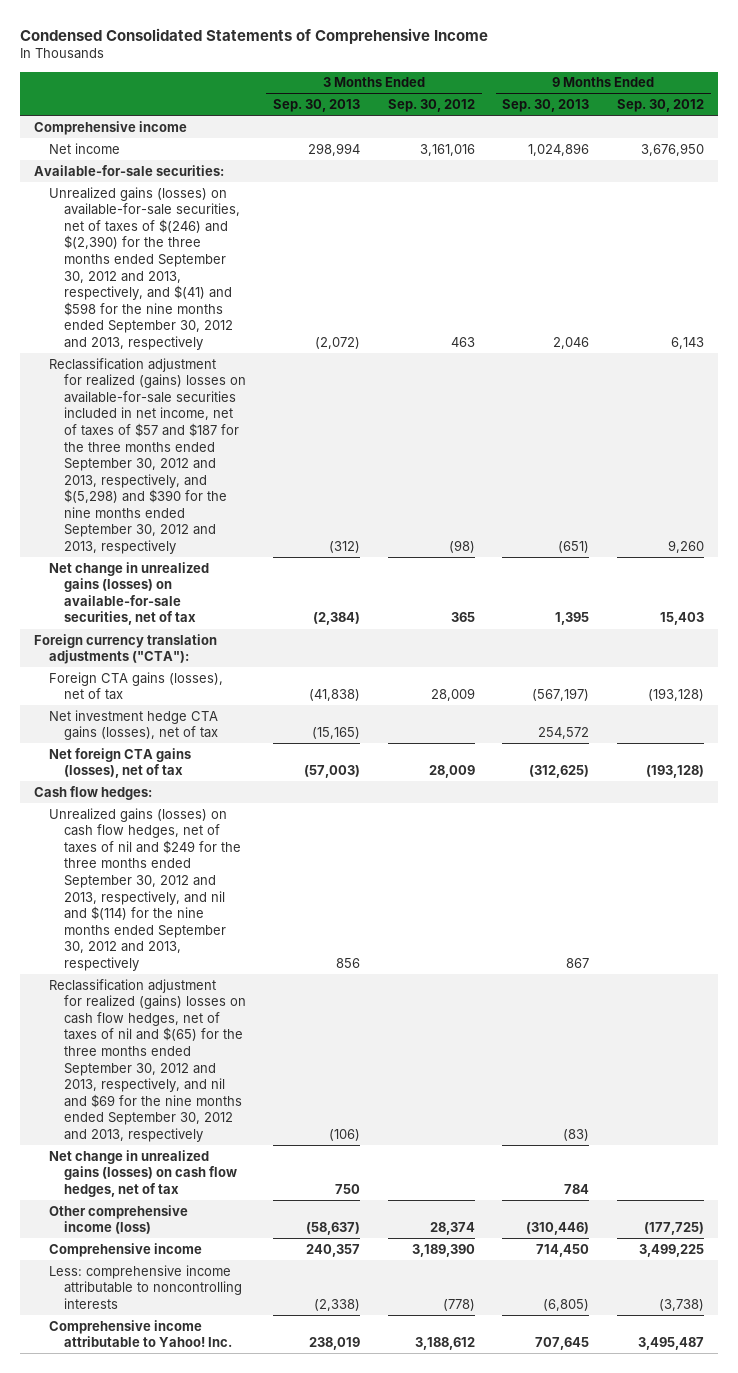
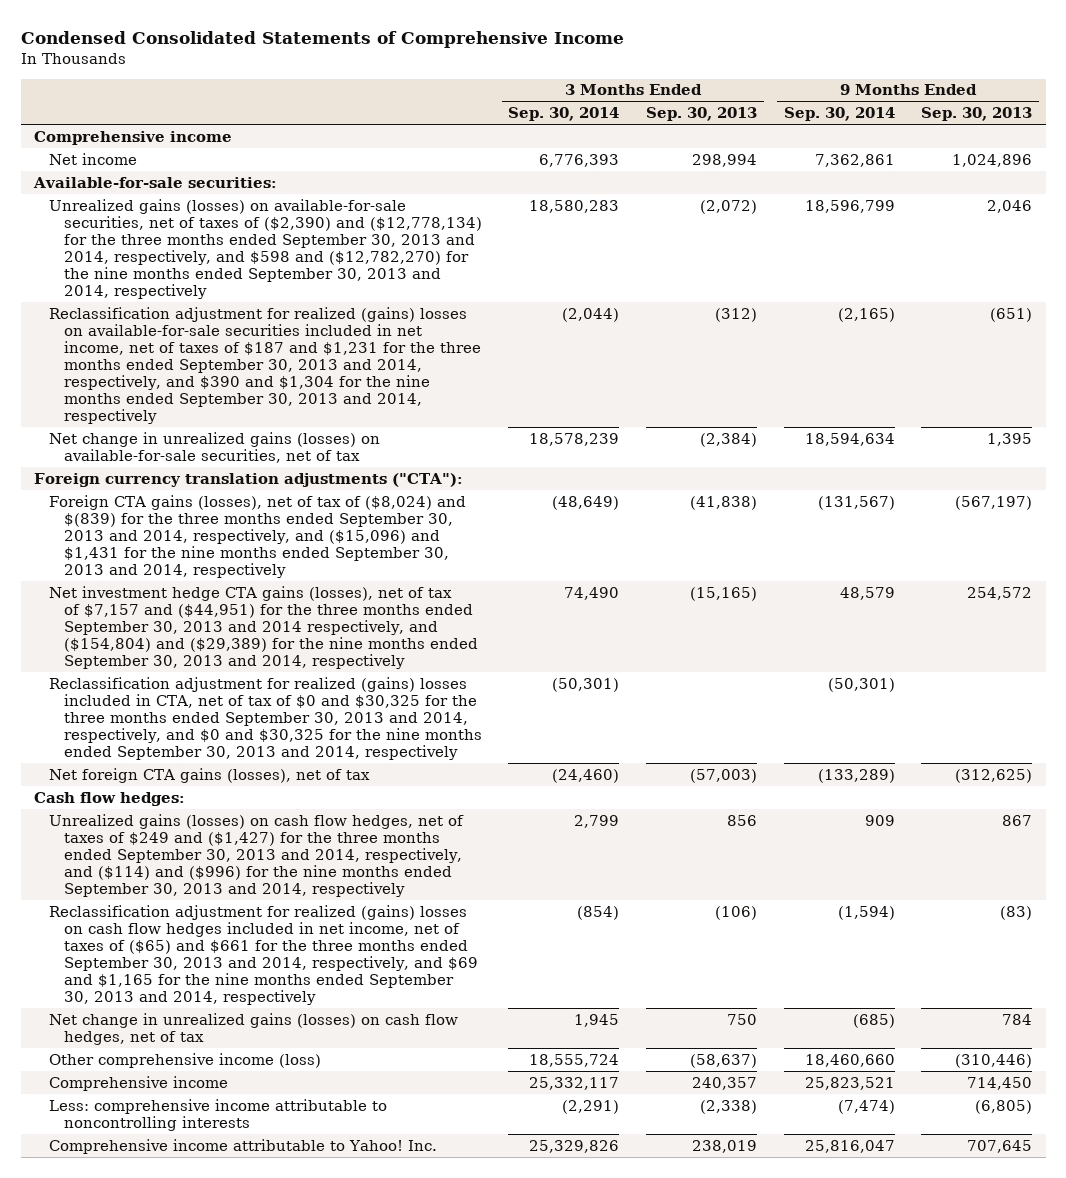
- | 3 Months Ended Sep. 30, 2013 | 3 Months Ended Sep. 30, 2012 | 9 Months Ended Sep. 30, 2013 | 9 Months Ended Sep. 30, 2012
+ | 3 Months Ended Sep. 30, 2014 | 3 Months Ended Sep. 30, 2013 | 9 Months Ended Sep. 30, 2014 | 9 Months Ended Sep. 30, 2013
- Unrealized gains (losses) on available-for-sale securities, net of taxes of $(246) and $(2,390) for the three months ended September 30, 2012 and 2013, respectively, and $(41) and $598 for the nine months ended September 30, 2012 and 2013, respectively | (2,072) | 463 | 2,046 | 6,143
- Reclassification adjustment for realized (gains) losses on available-for-sale securities included in net income, net of taxes of $57 and $187 for the three months ended September 30, 2012 and 2013, respectively, and $(5,298) and $390 for the nine months ended September 30, 2012 and 2013, respectively | (312) | (98) | (651) | 9,260
+ Unrealized gains (losses) on available-for-sale securities, net of taxes of ($2,390) and ($12,778,134) for the three months ended September 30, 2013 and 2014, respectively, and $598 and ($12,782,270) for the nine months ended September 30, 2013 and 2014, respectively | 18,580,283 | (2,072) | 18,596,799 | 2,046
+ Reclassification adjustment for realized (gains) losses on available-for-sale securities included in net income, net of taxes of $187 and $1,231 for the three months ended September 30, 2013 and 2014, respectively, and $390 and $1,304 for the nine months ended September 30, 2013 and 2014, respectively | (2,044) | (312) | (2,165) | (651)
- Foreign CTA gains (losses), net of tax | (41,838) | 28,009 | (567,197) | (193,128)
- Net investment hedge CTA gains (losses), net of tax | (15,165) | | 254,572 |
+ Foreign CTA gains (losses), net of tax of ($8,024) and $(839) for the three months ended September 30, 2013 and 2014, respectively, and ($15,096) and $1,431 for the nine months ended September 30, 2013 and 2014, respectively | (48,649) | (41,838) | (131,567) | (567,197)
+ Net investment hedge CTA gains (losses), net of tax of $7,157 and ($44,951) for the three months ended September 30, 2013 and 2014 respectively, and ($154,804) and ($29,389) for the nine months ended September 30, 2013 and 2014, respectively | 74,490 | (15,165) | 48,579 | 254,572
+ Reclassification adjustment for realized (gains) losses included in CTA, net of tax of $0 and $30,325 for the three months ended September 30, 2013 and 2014, respectively, and $0 and $30,325 for the nine months ended September 30, 2013 and 2014, respectively | (50,301) | | (50,301) |
- Unrealized gains (losses) on cash flow hedges, net of taxes of nil and $249 for the three months ended September 30, 2012 and 2013, respectively, and nil and $(114) for the nine months ended September 30, 2012 and 2013, respectively | 856 | | 867 |
- Reclassification adjustment for realized (gains) losses on cash flow hedges, net of taxes of nil and $(65) for the three months ended September 30, 2012 and 2013, respectively, and nil and $69 for the nine months ended September 30, 2012 and 2013, respectively | (106) | | (83) |
+ Unrealized gains (losses) on cash flow hedges, net of taxes of $249 and ($1,427) for the three months ended September 30, 2013 and 2014, respectively, and ($114) and ($996) for the nine months ended September 30, 2013 and 2014, respectively | 2,799 | 856 | 909 | 867
+ Reclassification adjustment for realized (gains) losses on cash flow hedges included in net income, net of taxes of ($65) and $661 for the three months ended September 30, 2013 and 2014, respectively, and $69 and $1,165 for the nine months ended September 30, 2013 and 2014, respectively | (854) | (106) | (1,594) | (83)

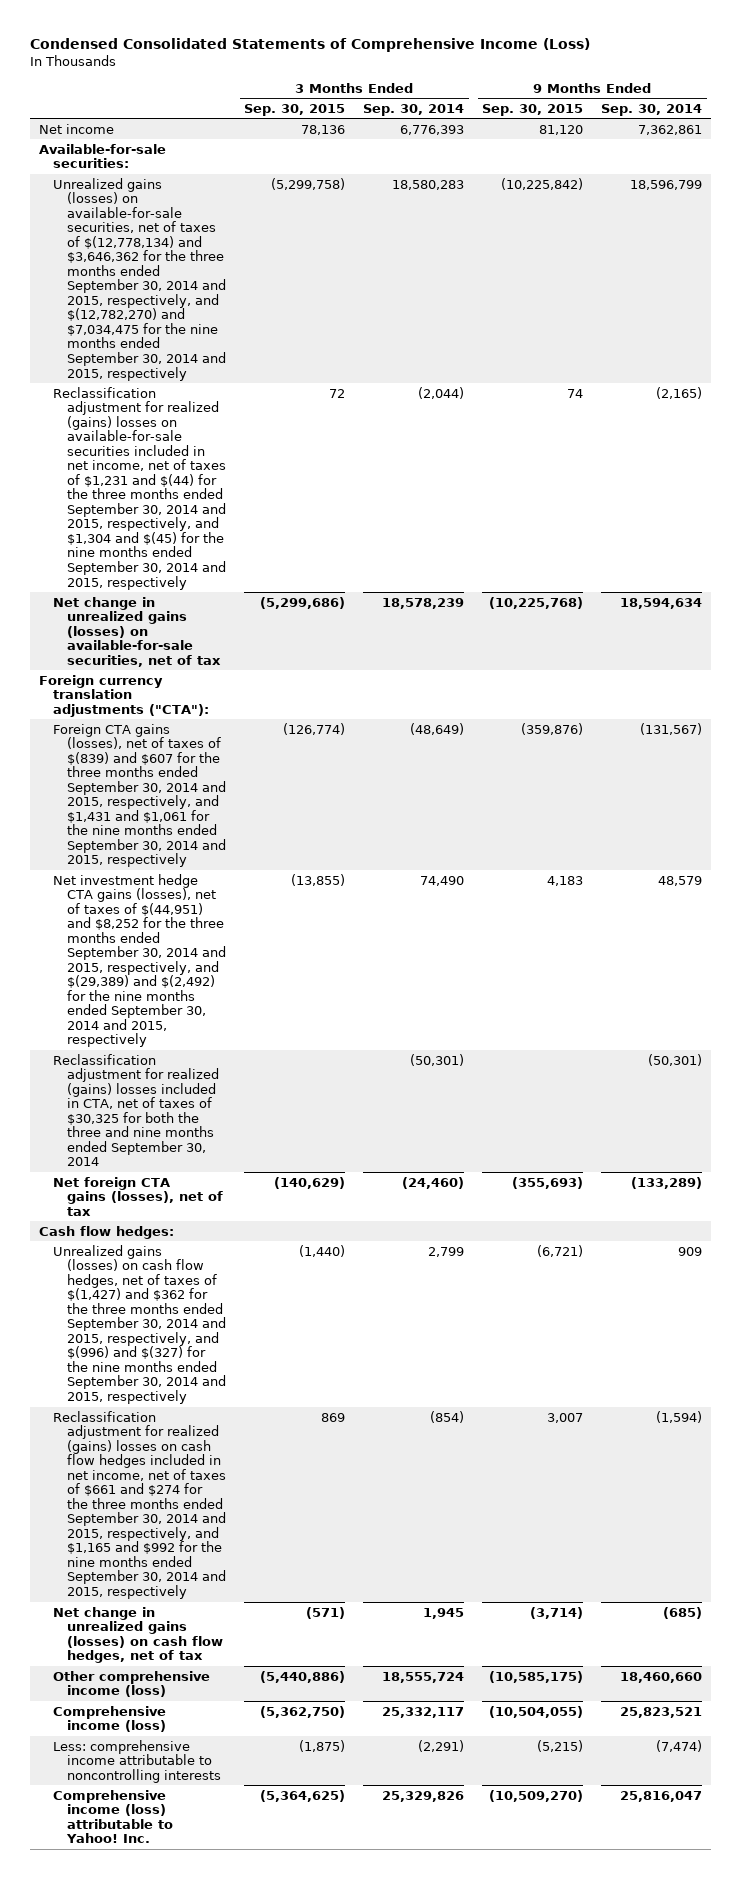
- Condensed Consolidated Statements of Comprehensive Income
+ Condensed Consolidated Statements of Comprehensive Income (Loss)
- | 3 Months Ended Sep. 30, 2014 | 3 Months Ended Sep. 30, 2013 | 9 Months Ended Sep. 30, 2014 | 9 Months Ended Sep. 30, 2013
+ | 3 Months Ended Sep. 30, 2015 | 3 Months Ended Sep. 30, 2014 | 9 Months Ended Sep. 30, 2015 | 9 Months Ended Sep. 30, 2014
- Comprehensive income
- Unrealized gains (losses) on available-for-sale securities, net of taxes of ($2,390) and ($12,778,134) for the three months ended September 30, 2013 and 2014, respectively, and $598 and ($12,782,270) for the nine months ended September 30, 2013 and 2014, respectively | 18,580,283 | (2,072) | 18,596,799 | 2,046
- Reclassification adjustment for realized (gains) losses on available-for-sale securities included in net income, net of taxes of $187 and $1,231 for the three months ended September 30, 2013 and 2014, respectively, and $390 and $1,304 for the nine months ended September 30, 2013 and 2014, respectively | (2,044) | (312) | (2,165) | (651)
+ Unrealized gains (losses) on available-for-sale securities, net of taxes of $(12,778,134) and $3,646,362 for the three months ended September 30, 2014 and 2015, respectively, and $(12,782,270) and $7,034,475 for the nine months ended September 30, 2014 and 2015, respectively | (5,299,758) | 18,580,283 | (10,225,842) | 18,596,799
+ Reclassification adjustment for realized (gains) losses on available-for-sale securities included in net income, net of taxes of $1,231 and $(44) for the three months ended September 30, 2014 and 2015, respectively, and $1,304 and $(45) for the nine months ended September 30, 2014 and 2015, respectively | 72 | (2,044) | 74 | (2,165)
- Foreign CTA gains (losses), net of tax of ($8,024) and $(839) for the three months ended September 30, 2013 and 2014, respectively, and ($15,096) and $1,431 for the nine months ended September 30, 2013 and 2014, respectively | (48,649) | (41,838) | (131,567) | (567,197)
- Net investment hedge CTA gains (losses), net of tax of $7,157 and ($44,951) for the three months ended September 30, 2013 and 2014 respectively, and ($154,804) and ($29,389) for the nine months ended September 30, 2013 and 2014, respectively | 74,490 | (15,165) | 48,579 | 254,572
- Reclassification adjustment for realized (gains) losses included in CTA, net of tax of $0 and $30,325 for the three months ended September 30, 2013 and 2014, respectively, and $0 and $30,325 for the nine months ended September 30, 2013 and 2014, respectively | (50,301) | | (50,301) |
+ Foreign CTA gains (losses), net of taxes of $(839) and $607 for the three months ended September 30, 2014 and 2015, respectively, and $1,431 and $1,061 for the nine months ended September 30, 2014 and 2015, respectively | (126,774) | (48,649) | (359,876) | (131,567)
+ Net investment hedge CTA gains (losses), net of taxes of $(44,951) and $8,252 for the three months ended September 30, 2014 and 2015, respectively, and $(29,389) and $(2,492) for the nine months ended September 30, 2014 and 2015, respectively | (13,855) | 74,490 | 4,183 | 48,579
+ Reclassification adjustment for realized (gains) losses included in CTA, net of taxes of $30,325 for both the three and nine months ended September 30, 2014 | | (50,301) | | (50,301)
- Unrealized gains (losses) on cash flow hedges, net of taxes of $249 and ($1,427) for the three months ended September 30, 2013 and 2014, respectively, and ($114) and ($996) for the nine months ended September 30, 2013 and 2014, respectively | 2,799 | 856 | 909 | 867
- Reclassification adjustment for realized (gains) losses on cash flow hedges included in net income, net of taxes of ($65) and $661 for the three months ended September 30, 2013 and 2014, respectively, and $69 and $1,165 for the nine months ended September 30, 2013 and 2014, respectively | (854) | (106) | (1,594) | (83)
+ Unrealized gains (losses) on cash flow hedges, net of taxes of $(1,427) and $362 for the three months ended September 30, 2014 and 2015, respectively, and $(996) and $(327) for the nine months ended September 30, 2014 and 2015, respectively | (1,440) | 2,799 | (6,721) | 909
+ Reclassification adjustment for realized (gains) losses on cash flow hedges included in net income, net of taxes of $661 and $274 for the three months ended September 30, 2014 and 2015, respectively, and $1,165 and $992 for the nine months ended September 30, 2014 and 2015, respectively | 869 | (854) | 3,007 | (1,594)
- Comprehensive income | 25,332,117 | 240,357 | 25,823,521 | 714,450
+ Comprehensive income (loss) | (5,362,750) | 25,332,117 | (10,504,055) | 25,823,521
- Comprehensive income attributable to Yahoo! Inc. | 25,329,826 | 238,019 | 25,816,047 | 707,645
+ Comprehensive income (loss) attributable to Yahoo! Inc. | (5,364,625) | 25,329,826 | (10,509,270) | 25,816,047

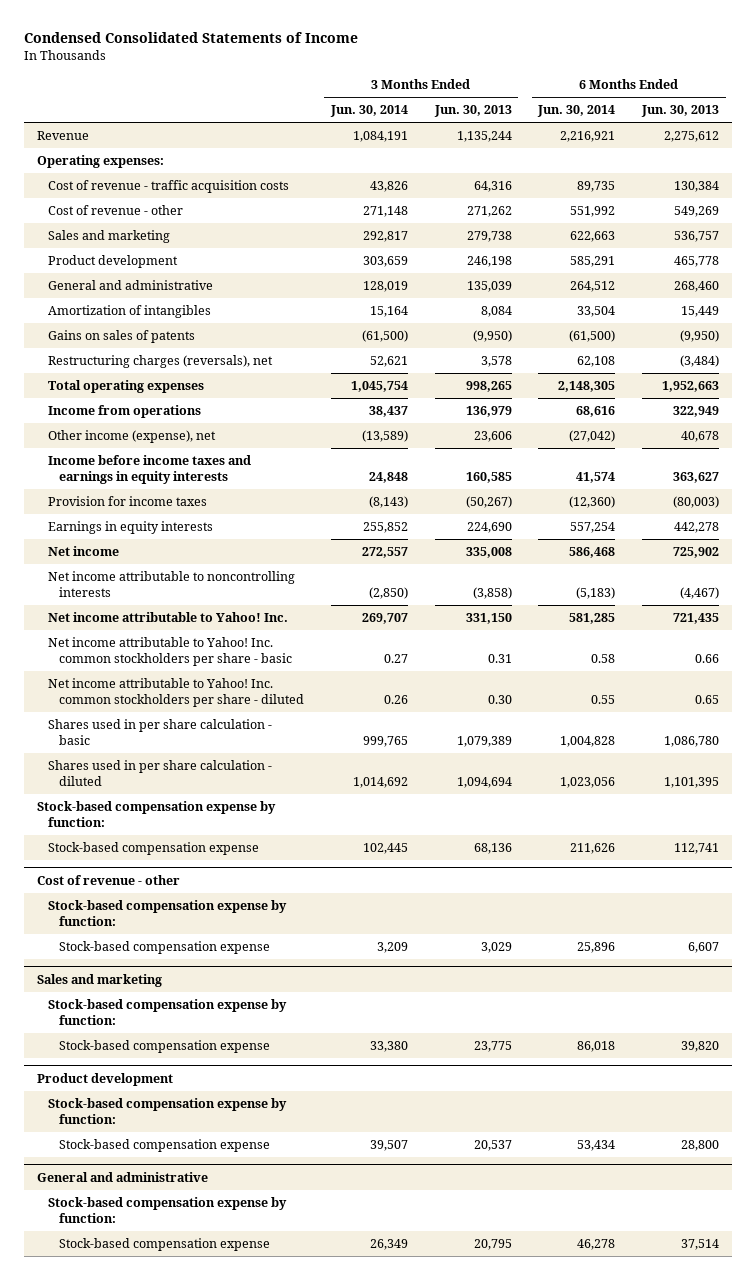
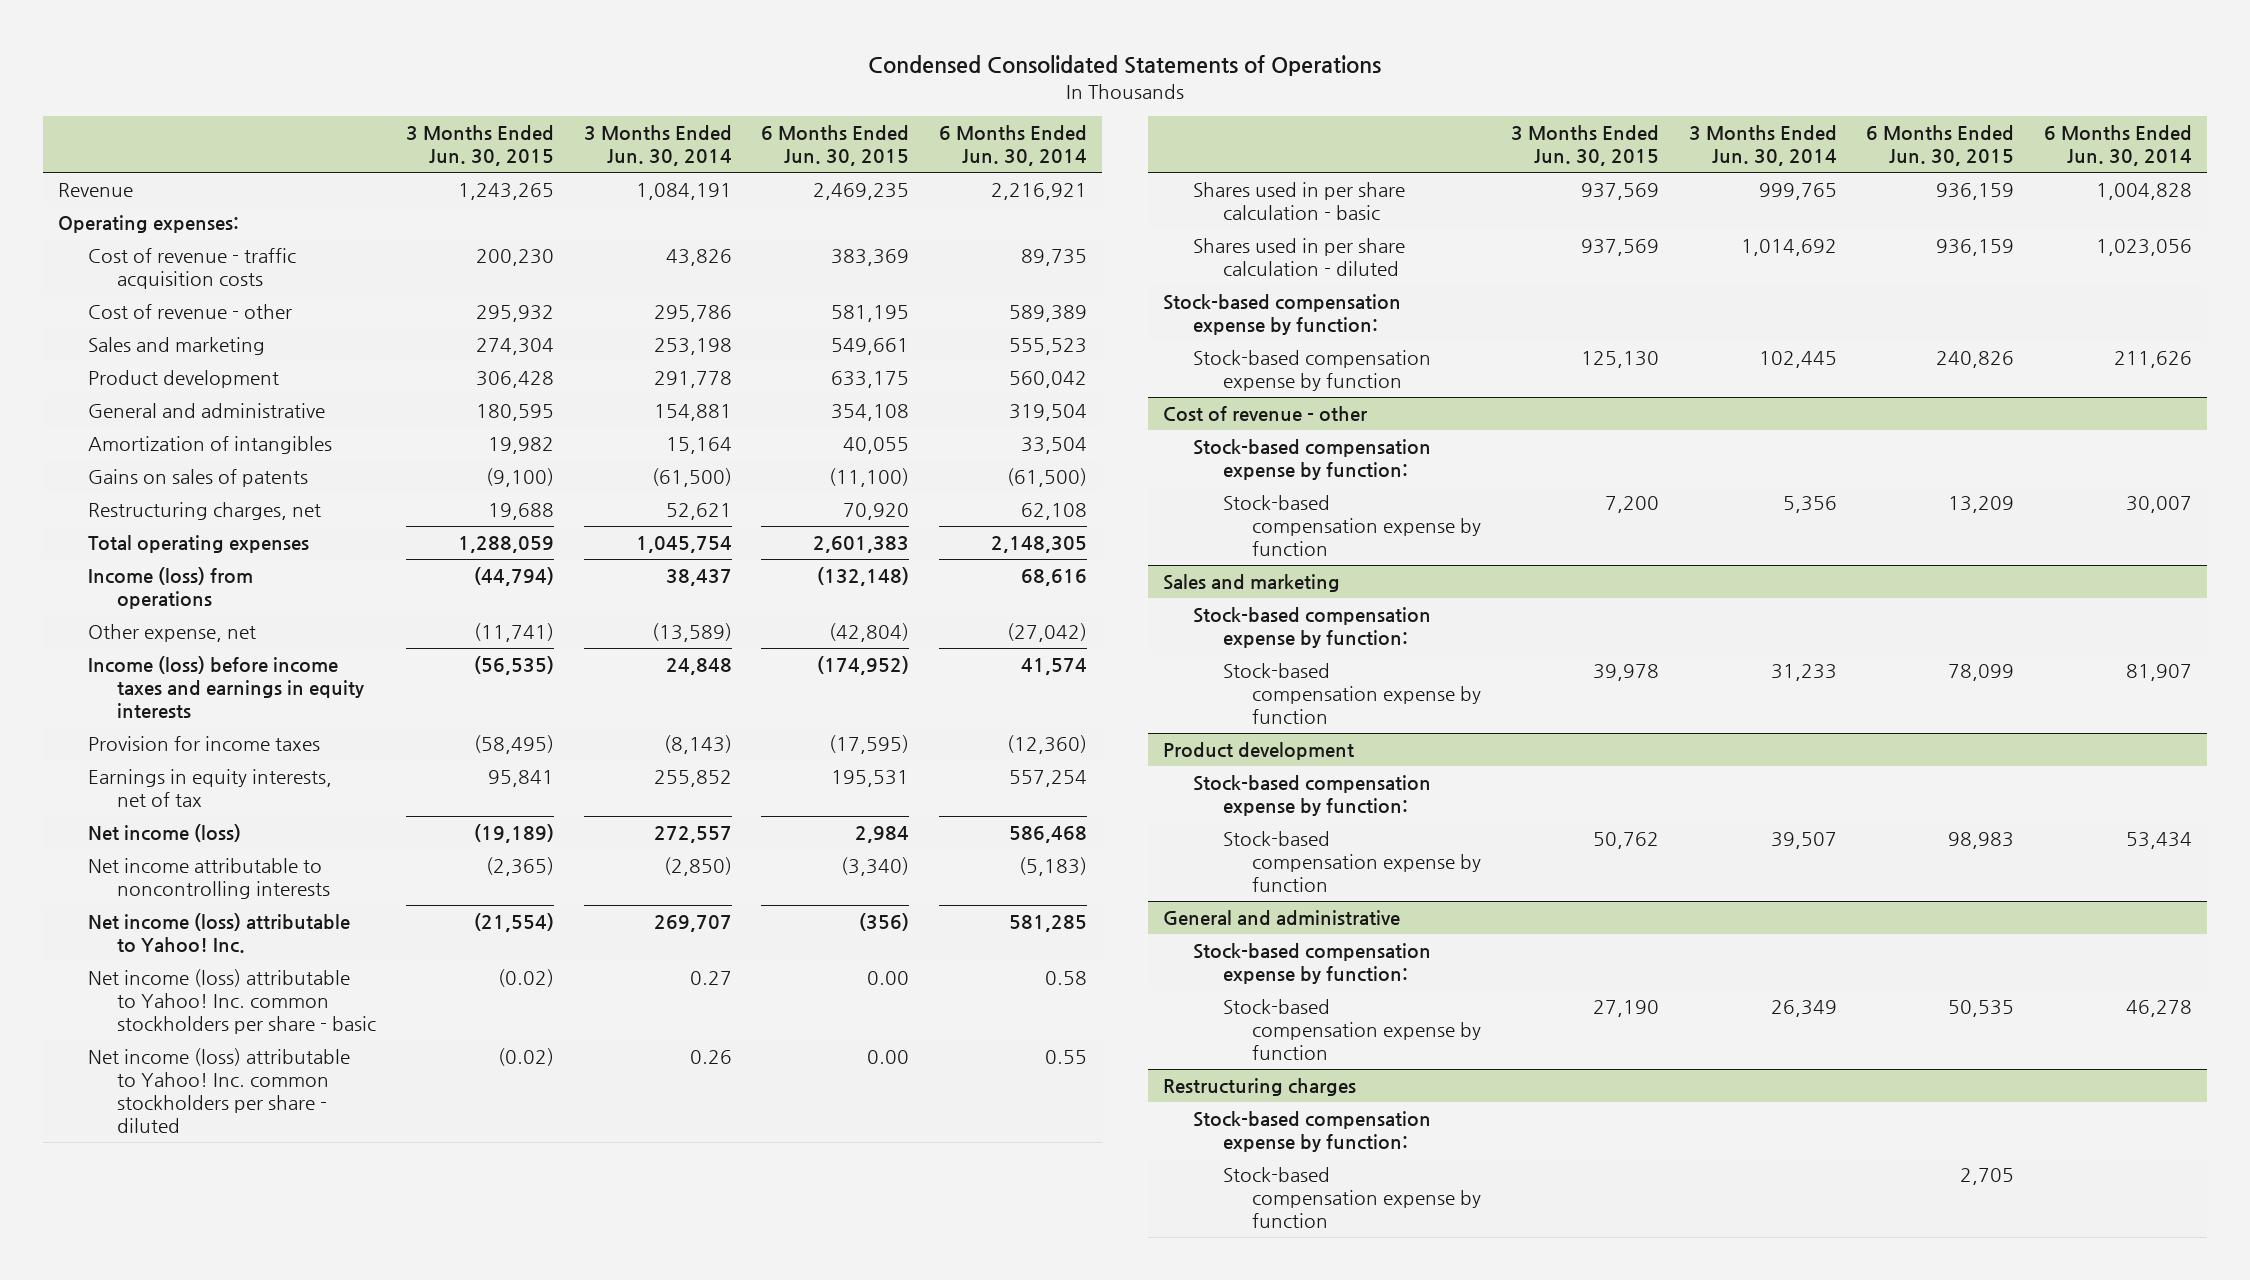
- Condensed Consolidated Statements of Income
+ Condensed Consolidated Statements of Operations
- | 3 Months Ended Jun. 30, 2014 | 3 Months Ended Jun. 30, 2013 | 6 Months Ended Jun. 30, 2014 | 6 Months Ended Jun. 30, 2013
+ | 3 Months Ended Jun. 30, 2015 | 3 Months Ended Jun. 30, 2014 | 6 Months Ended Jun. 30, 2015 | 6 Months Ended Jun. 30, 2014
- Cost of revenue - other | 271,148 | 271,262 | 551,992 | 549,269
- Sales and marketing | 292,817 | 279,738 | 622,663 | 536,757
- Product development | 303,659 | 246,198 | 585,291 | 465,778
- General and administrative | 128,019 | 135,039 | 264,512 | 268,460
+ Cost of revenue - other | 295,932 | 295,786 | 581,195 | 589,389
+ Sales and marketing | 274,304 | 253,198 | 549,661 | 555,523
+ Product development | 306,428 | 291,778 | 633,175 | 560,042
+ General and administrative | 180,595 | 154,881 | 354,108 | 319,504
- Restructuring charges (reversals), net | 52,621 | 3,578 | 62,108 | (3,484)
+ Restructuring charges, net | 19,688 | 52,621 | 70,920 | 62,108
- Income from operations | 38,437 | 136,979 | 68,616 | 322,949
- Other income (expense), net | (13,589) | 23,606 | (27,042) | 40,678
- Income before income taxes and earnings in equity interests | 24,848 | 160,585 | 41,574 | 363,627
+ Income (loss) from operations | (44,794) | 38,437 | (132,148) | 68,616
+ Other expense, net | (11,741) | (13,589) | (42,804) | (27,042)
+ Income (loss) before income taxes and earnings in equity interests | (56,535) | 24,848 | (174,952) | 41,574
- Earnings in equity interests | 255,852 | 224,690 | 557,254 | 442,278
- Net income | 272,557 | 335,008 | 586,468 | 725,902
+ Earnings in equity interests, net of tax | 95,841 | 255,852 | 195,531 | 557,254
+ Net income (loss) | (19,189) | 272,557 | 2,984 | 586,468
- Net income attributable to Yahoo! Inc. | 269,707 | 331,150 | 581,285 | 721,435
- Net income attributable to Yahoo! Inc. common stockholders per share - basic | 0.27 | 0.31 | 0.58 | 0.66
- Net income attributable to Yahoo! Inc. common stockholders per share - diluted | 0.26 | 0.30 | 0.55 | 0.65
+ Net income (loss) attributable to Yahoo! Inc. | (21,554) | 269,707 | (356) | 581,285
+ Net income (loss) attributable to Yahoo! Inc. common stockholders per share - basic | (0.02) | 0.27 | 0.00 | 0.58
+ Net income (loss) attributable to Yahoo! Inc. common stockholders per share - diluted | (0.02) | 0.26 | 0.00 | 0.55
- Stock-based compensation expense | 102,445 | 68,136 | 211,626 | 112,741
+ Stock-based compensation expense by function | 125,130 | 102,445 | 240,826 | 211,626
@ Cost of revenue - other
- Stock-based compensation expense | 3,209 | 3,029 | 25,896 | 6,607
+ Stock-based compensation expense by function | 7,200 | 5,356 | 13,209 | 30,007
@ Sales and marketing
- Stock-based compensation expense | 33,380 | 23,775 | 86,018 | 39,820
+ Stock-based compensation expense by function | 39,978 | 31,233 | 78,099 | 81,907
@ Product development
- Stock-based compensation expense | 39,507 | 20,537 | 53,434 | 28,800
+ Stock-based compensation expense by function | 50,762 | 39,507 | 98,983 | 53,434
@ General and administrative
- Stock-based compensation expense | 26,349 | 20,795 | 46,278 | 37,514
+ Stock-based compensation expense by function | 27,190 | 26,349 | 50,535 | 46,278
+ Restructuring charges
+ Stock-based compensation expense by function:
+ Stock-based compensation expense by function | | | 2,705 |

